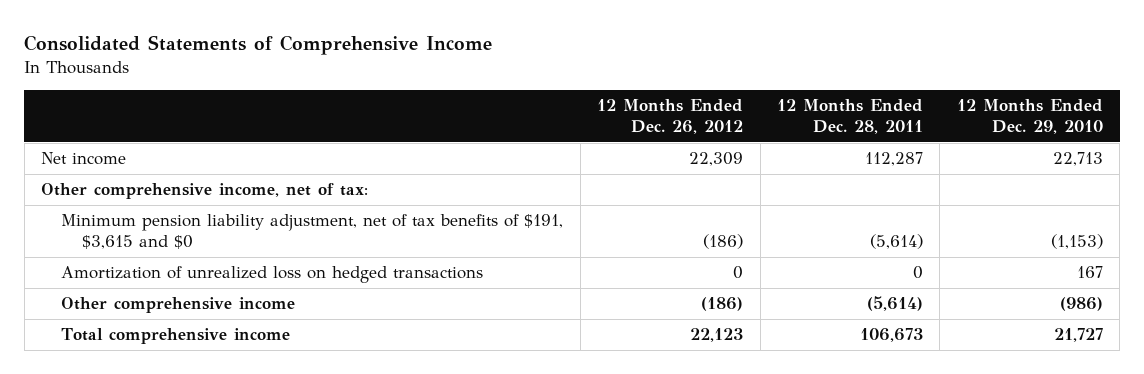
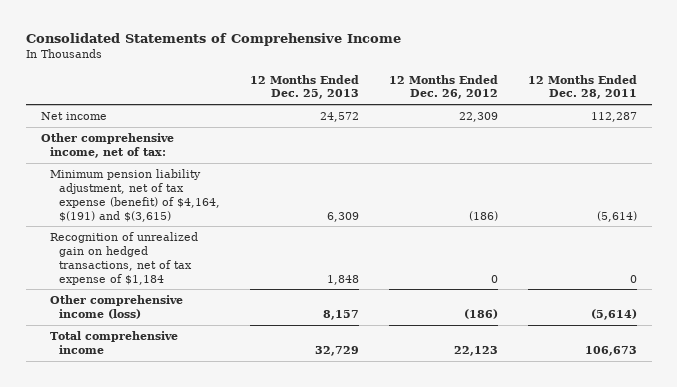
- | 12 Months Ended Dec. 26, 2012 | 12 Months Ended Dec. 28, 2011 | 12 Months Ended Dec. 29, 2010
+ | 12 Months Ended Dec. 25, 2013 | 12 Months Ended Dec. 26, 2012 | 12 Months Ended Dec. 28, 2011
- Minimum pension liability adjustment, net of tax benefits of $191, $3,615 and $0 | (186) | (5,614) | (1,153)
- Amortization of unrealized loss on hedged transactions | 0 | 0 | 167
- Other comprehensive income | (186) | (5,614) | (986)
+ Minimum pension liability adjustment, net of tax expense (benefit) of $4,164, $(191) and $(3,615) | 6,309 | (186) | (5,614)
+ Recognition of unrealized gain on hedged transactions, net of tax expense of $1,184 | 1,848 | 0 | 0
+ Other comprehensive income (loss) | 8,157 | (186) | (5,614)

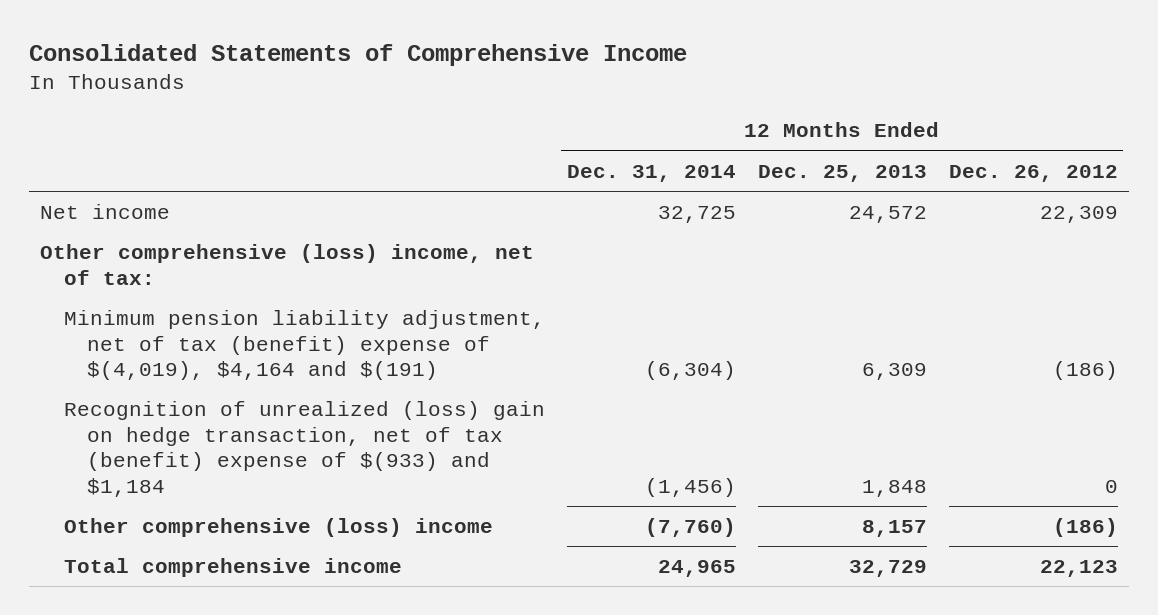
- | 12 Months Ended Dec. 25, 2013 | 12 Months Ended Dec. 26, 2012 | 12 Months Ended Dec. 28, 2011
+ | 12 Months Ended Dec. 31, 2014 | 12 Months Ended Dec. 25, 2013 | 12 Months Ended Dec. 26, 2012
- Other comprehensive income, net of tax:
- Minimum pension liability adjustment, net of tax expense (benefit) of $4,164, $(191) and $(3,615) | 6,309 | (186) | (5,614)
- Recognition of unrealized gain on hedged transactions, net of tax expense of $1,184 | 1,848 | 0 | 0
- Other comprehensive income (loss) | 8,157 | (186) | (5,614)
+ Other comprehensive (loss) income, net of tax:
+ Minimum pension liability adjustment, net of tax (benefit) expense of $(4,019), $4,164 and $(191) | (6,304) | 6,309 | (186)
+ Recognition of unrealized (loss) gain on hedge transaction, net of tax (benefit) expense of $(933) and $1,184 | (1,456) | 1,848 | 0
+ Other comprehensive (loss) income | (7,760) | 8,157 | (186)

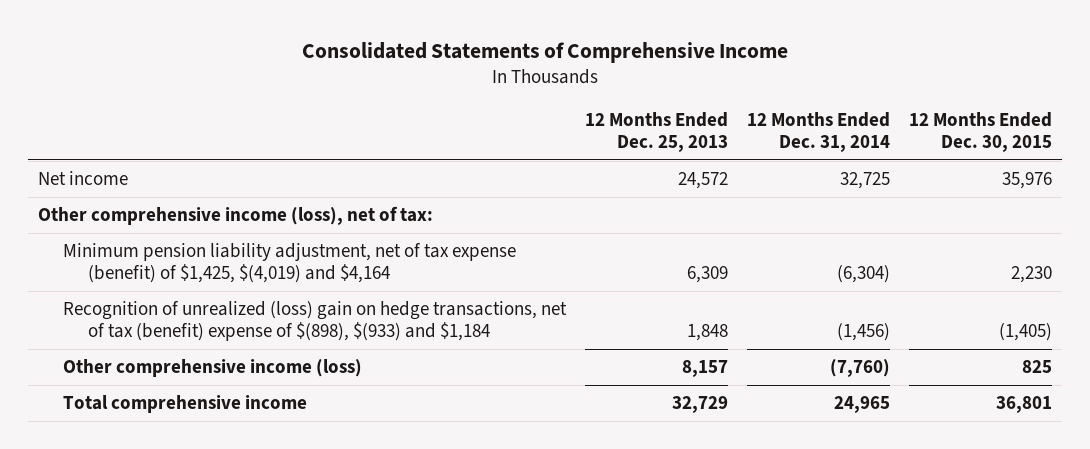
- | 12 Months Ended Dec. 31, 2014 | 12 Months Ended Dec. 25, 2013 | 12 Months Ended Dec. 26, 2012
+ | 12 Months Ended Dec. 25, 2013 | 12 Months Ended Dec. 31, 2014 | 12 Months Ended Dec. 30, 2015
- Other comprehensive (loss) income, net of tax:
- Minimum pension liability adjustment, net of tax (benefit) expense of $(4,019), $4,164 and $(191) | (6,304) | 6,309 | (186)
- Recognition of unrealized (loss) gain on hedge transaction, net of tax (benefit) expense of $(933) and $1,184 | (1,456) | 1,848 | 0
- Other comprehensive (loss) income | (7,760) | 8,157 | (186)
+ Other comprehensive income (loss), net of tax:
+ Minimum pension liability adjustment, net of tax expense (benefit) of $1,425, $(4,019) and $4,164 | 6,309 | (6,304) | 2,230
+ Recognition of unrealized (loss) gain on hedge transactions, net of tax (benefit) expense of $(898), $(933) and $1,184 | 1,848 | (1,456) | (1,405)
+ Other comprehensive income (loss) | 8,157 | (7,760) | 825

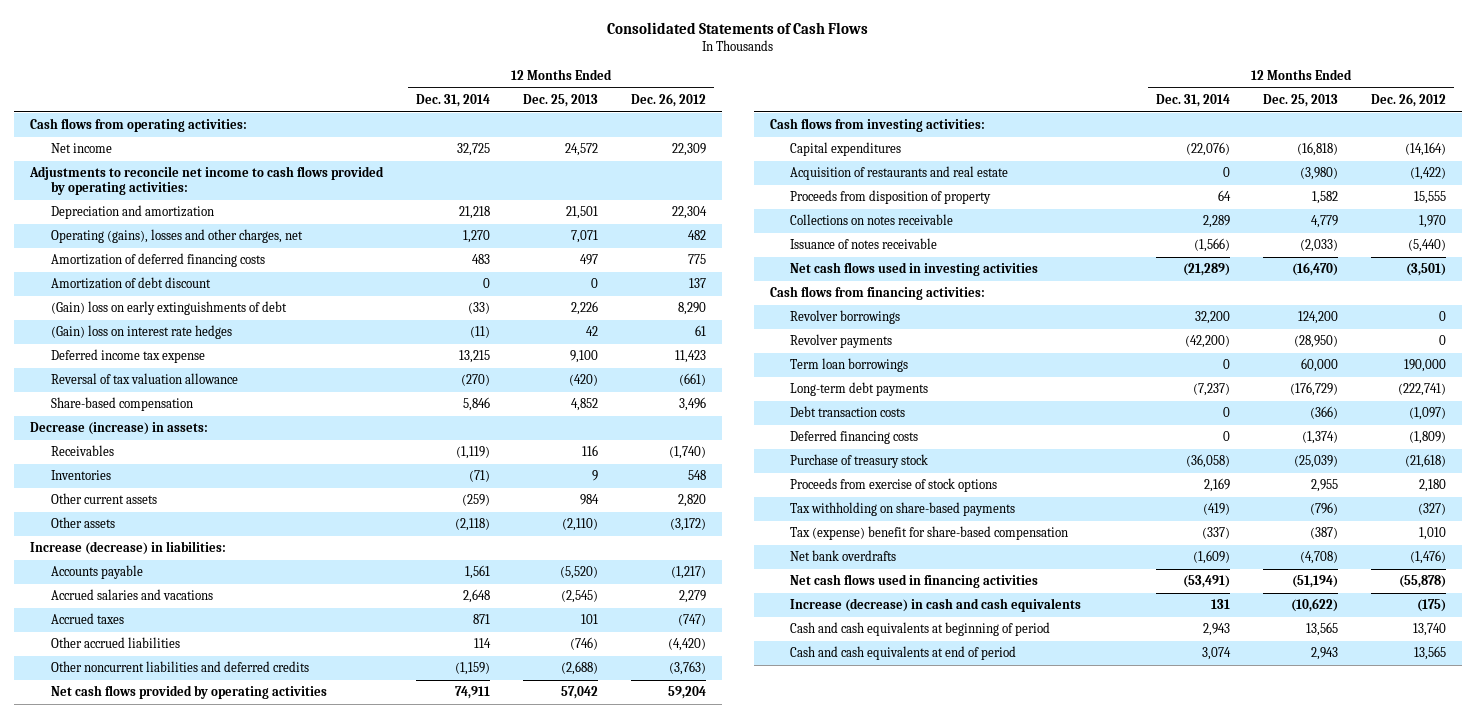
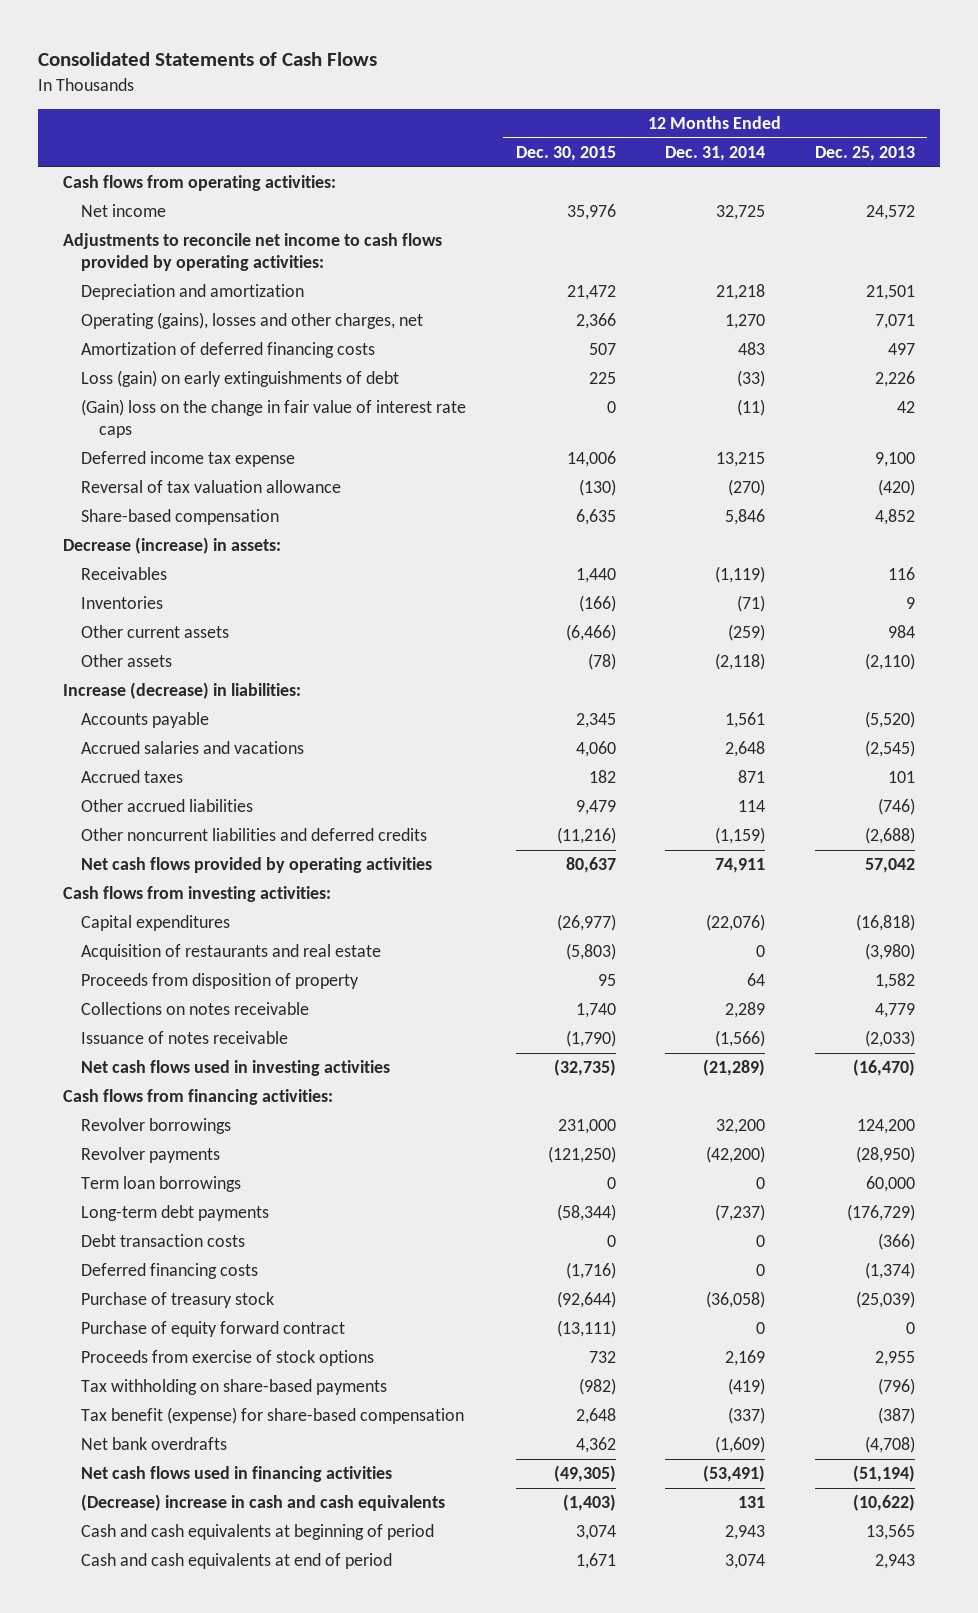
- | 12 Months Ended Dec. 31, 2014 | 12 Months Ended Dec. 25, 2013 | 12 Months Ended Dec. 26, 2012
+ | 12 Months Ended Dec. 30, 2015 | 12 Months Ended Dec. 31, 2014 | 12 Months Ended Dec. 25, 2013
- Amortization of debt discount | 0 | 0 | 137
- (Gain) loss on early extinguishments of debt | (33) | 2,226 | 8,290
- (Gain) loss on interest rate hedges | (11) | 42 | 61
+ Loss (gain) on early extinguishments of debt | 225 | (33) | 2,226
+ (Gain) loss on the change in fair value of interest rate caps | 0 | (11) | 42
+ Purchase of equity forward contract | (13,111) | 0 | 0
- Tax (expense) benefit for share-based compensation | (337) | (387) | 1,010
+ Tax benefit (expense) for share-based compensation | 2,648 | (337) | (387)
- Increase (decrease) in cash and cash equivalents | 131 | (10,622) | (175)
+ (Decrease) increase in cash and cash equivalents | (1,403) | 131 | (10,622)

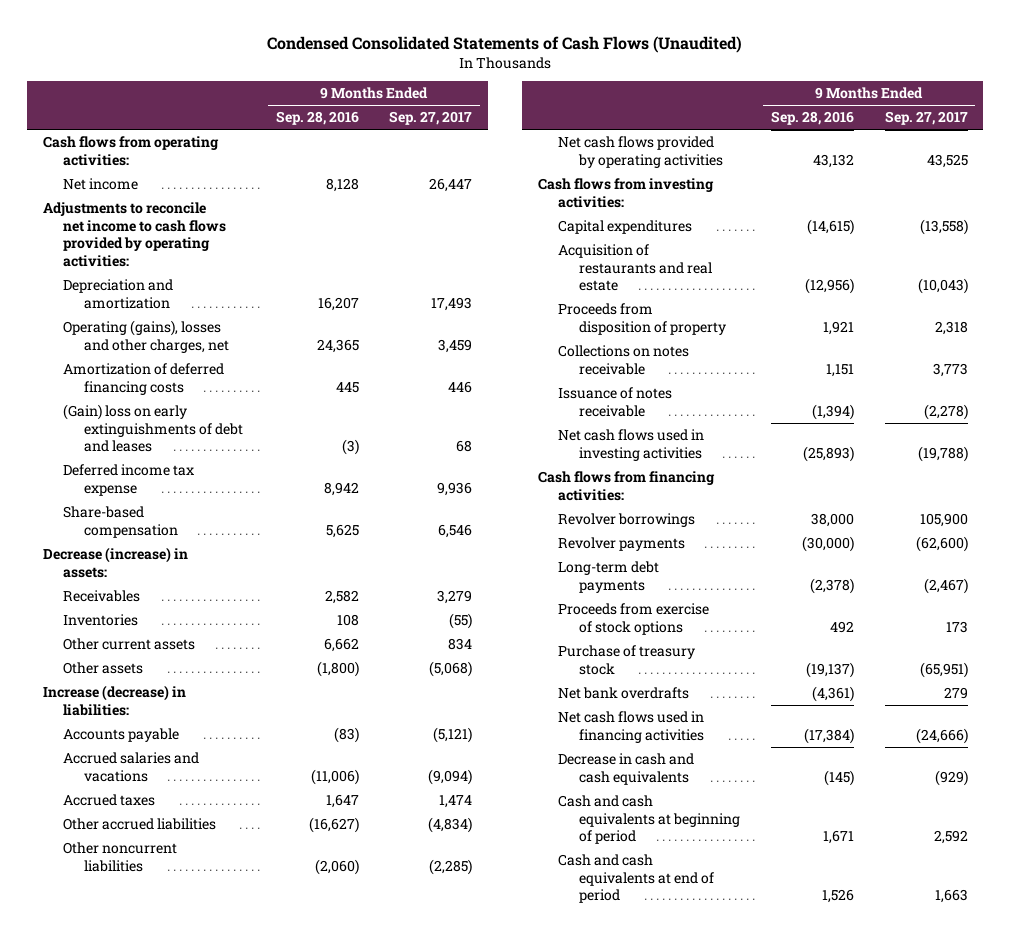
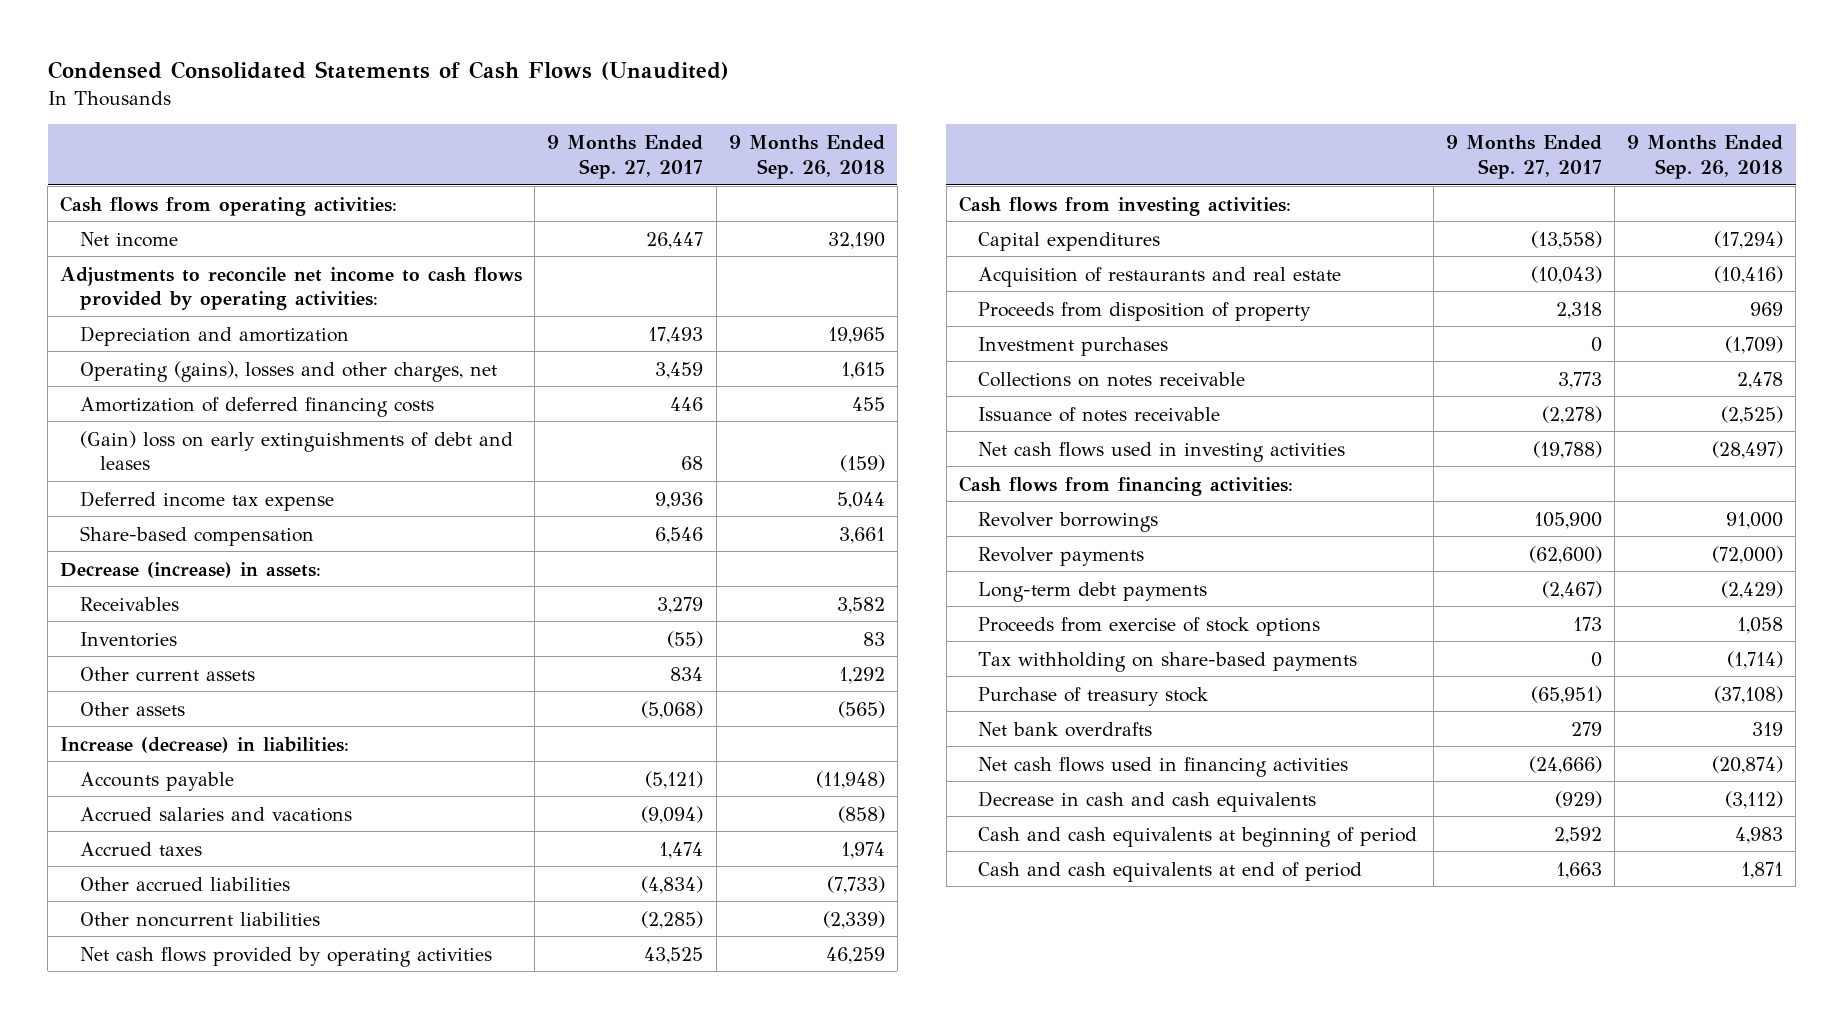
- | 9 Months Ended Sep. 28, 2016 | 9 Months Ended Sep. 27, 2017
+ | 9 Months Ended Sep. 27, 2017 | 9 Months Ended Sep. 26, 2018
+ Investment purchases | 0 | (1,709)
+ Tax withholding on share-based payments | 0 | (1,714)

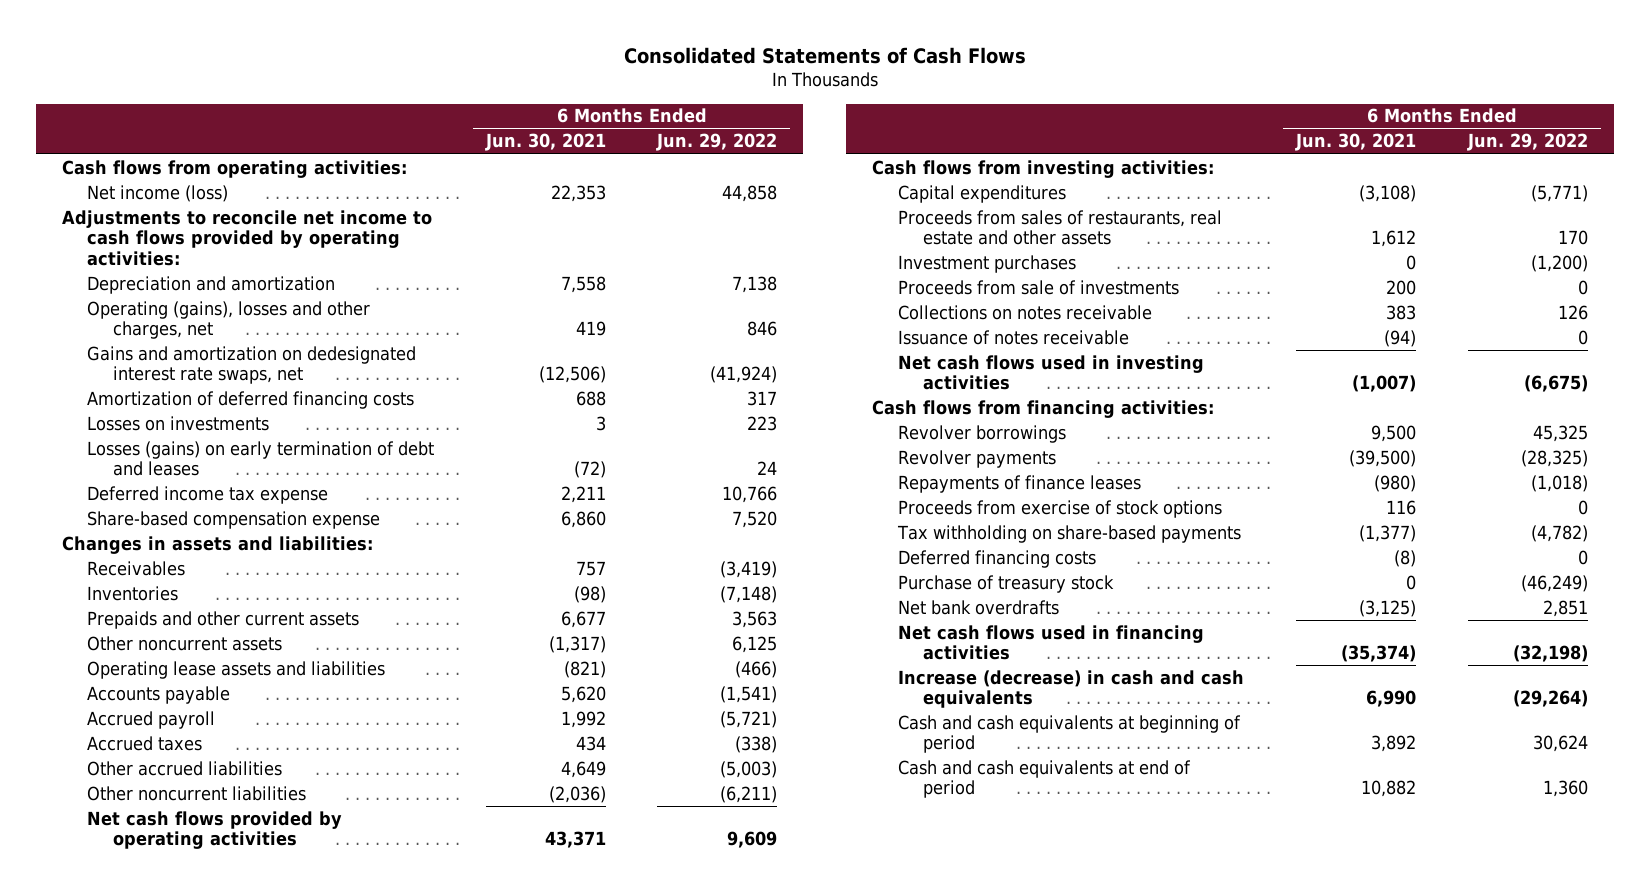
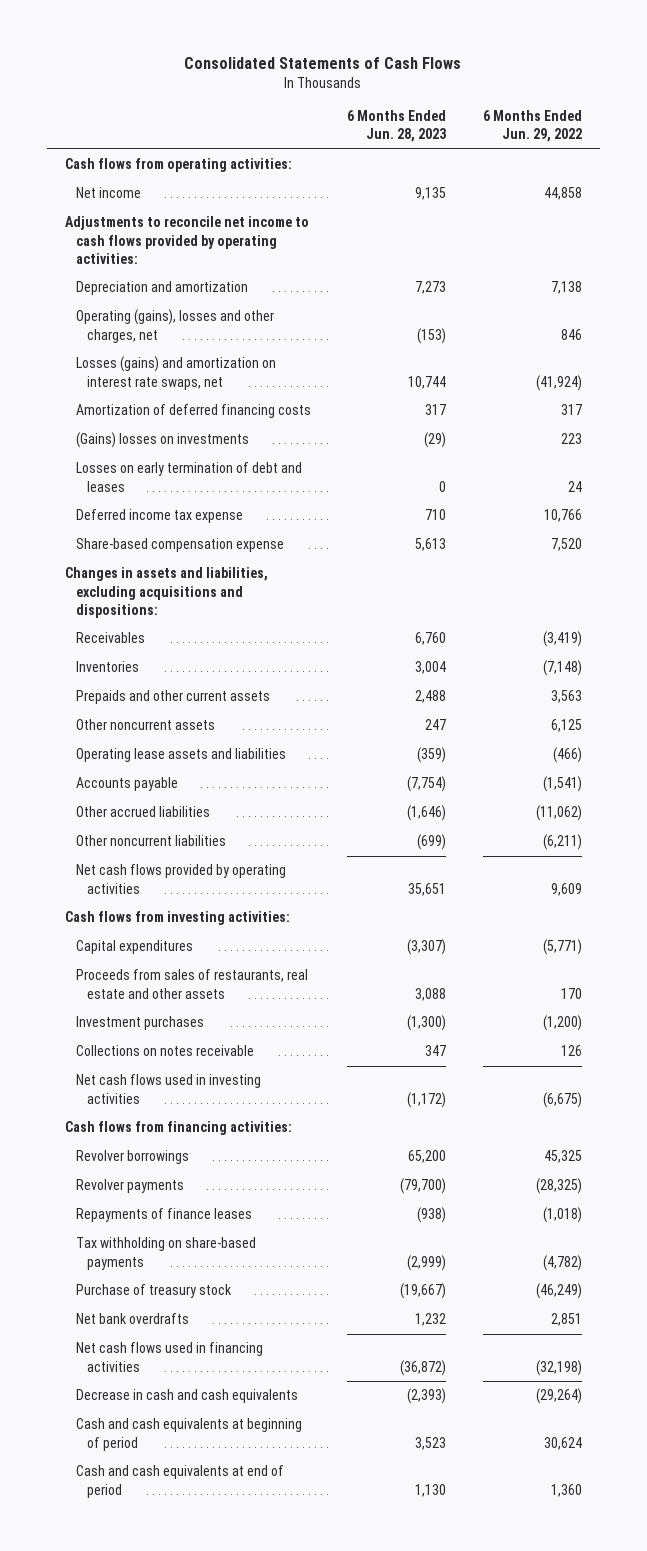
- | 6 Months Ended Jun. 30, 2021 | 6 Months Ended Jun. 29, 2022
+ | 6 Months Ended Jun. 28, 2023 | 6 Months Ended Jun. 29, 2022
- Net income (loss) | 22,353 | 44,858
+ Net income | 9,135 | 44,858
- Gains and amortization on dedesignated interest rate swaps, net | (12,506) | (41,924)
+ Losses (gains) and amortization on interest rate swaps, net | 10,744 | (41,924)
- Losses on investments | 3 | 223
- Losses (gains) on early termination of debt and leases | (72) | 24
+ (Gains) losses on investments | (29) | 223
+ Losses on early termination of debt and leases | 0 | 24
- Changes in assets and liabilities:
+ Changes in assets and liabilities, excluding acquisitions and dispositions:
- Accrued payroll | 1,992 | (5,721)
- Accrued taxes | 434 | (338)
- Other accrued liabilities | 4,649 | (5,003)
+ Other accrued liabilities | (1,646) | (11,062)
- Proceeds from sale of investments | 200 | 0
- Issuance of notes receivable | (94) | 0
- Proceeds from exercise of stock options | 116 | 0
- Deferred financing costs | (8) | 0
- Increase (decrease) in cash and cash equivalents | 6,990 | (29,264)
+ Decrease in cash and cash equivalents | (2,393) | (29,264)

